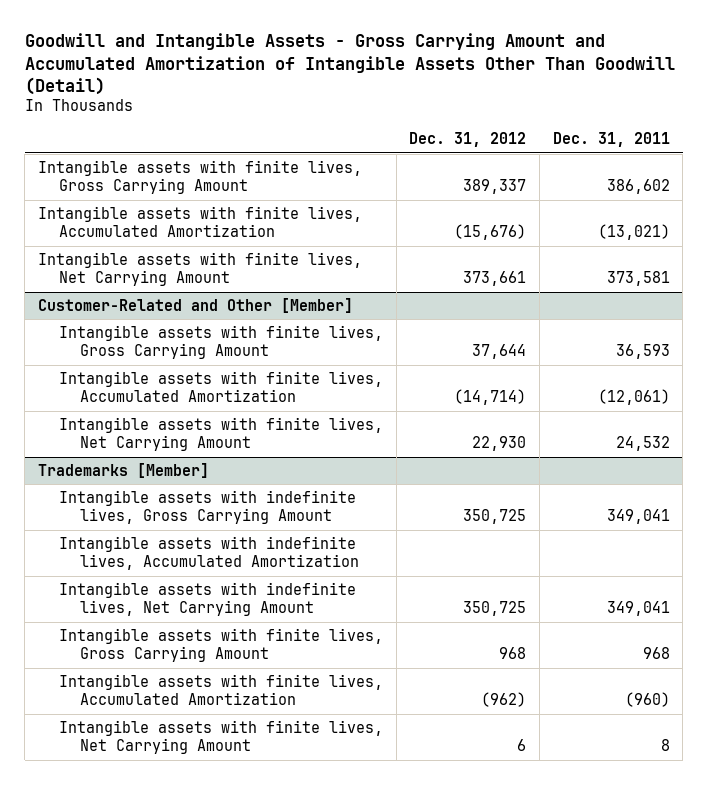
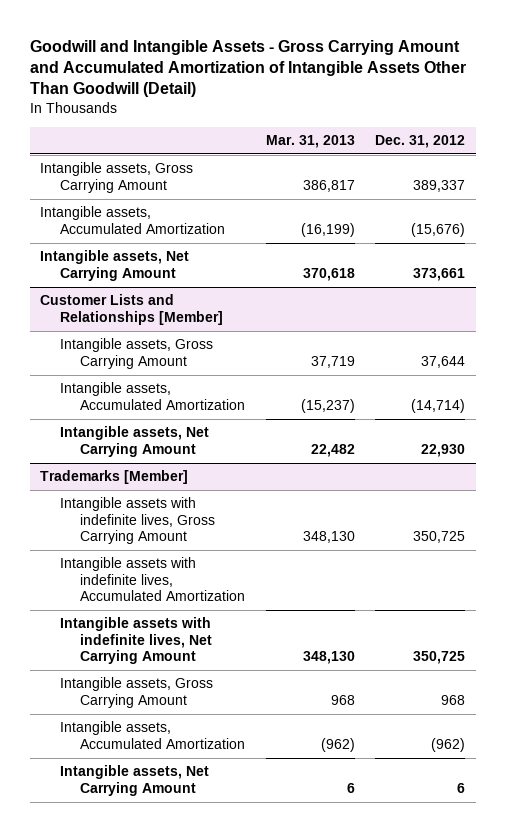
- | Dec. 31, 2012 | Dec. 31, 2011
+ | Mar. 31, 2013 | Dec. 31, 2012
- Intangible assets with finite lives, Gross Carrying Amount | 389,337 | 386,602
- Intangible assets with finite lives, Accumulated Amortization | (15,676) | (13,021)
- Intangible assets with finite lives, Net Carrying Amount | 373,661 | 373,581
- Customer-Related and Other [Member]
- Intangible assets with finite lives, Gross Carrying Amount | 37,644 | 36,593
- Intangible assets with finite lives, Accumulated Amortization | (14,714) | (12,061)
- Intangible assets with finite lives, Net Carrying Amount | 22,930 | 24,532
+ Intangible assets, Gross Carrying Amount | 386,817 | 389,337
+ Intangible assets, Accumulated Amortization | (16,199) | (15,676)
+ Intangible assets, Net Carrying Amount | 370,618 | 373,661
+ Customer Lists and Relationships [Member]
+ Intangible assets, Gross Carrying Amount | 37,719 | 37,644
+ Intangible assets, Accumulated Amortization | (15,237) | (14,714)
+ Intangible assets, Net Carrying Amount | 22,482 | 22,930
@ Trademarks [Member]
- Intangible assets with finite lives, Gross Carrying Amount | 968 | 968
- Intangible assets with finite lives, Accumulated Amortization | (962) | (960)
- Intangible assets with finite lives, Net Carrying Amount | 6 | 8
+ Intangible assets, Gross Carrying Amount | 968 | 968
+ Intangible assets, Accumulated Amortization | (962) | (962)
+ Intangible assets, Net Carrying Amount | 6 | 6

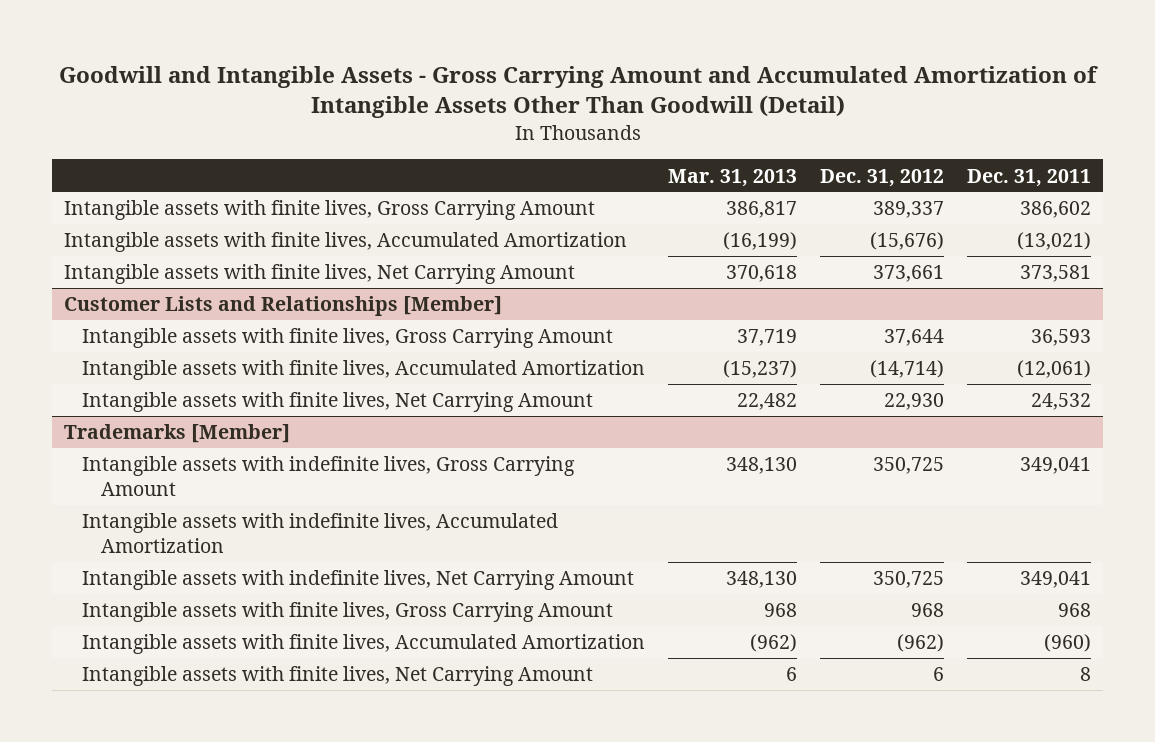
- | Mar. 31, 2013 | Dec. 31, 2012
+ | Mar. 31, 2013 | Dec. 31, 2012 | Dec. 31, 2011
- Intangible assets, Gross Carrying Amount | 386,817 | 389,337
- Intangible assets, Accumulated Amortization | (16,199) | (15,676)
- Intangible assets, Net Carrying Amount | 370,618 | 373,661
+ Intangible assets with finite lives, Gross Carrying Amount | 386,817 | 389,337 | 386,602
+ Intangible assets with finite lives, Accumulated Amortization | (16,199) | (15,676) | (13,021)
+ Intangible assets with finite lives, Net Carrying Amount | 370,618 | 373,661 | 373,581
@ Customer Lists and Relationships [Member]
- Intangible assets, Gross Carrying Amount | 37,719 | 37,644
- Intangible assets, Accumulated Amortization | (15,237) | (14,714)
- Intangible assets, Net Carrying Amount | 22,482 | 22,930
+ Intangible assets with finite lives, Gross Carrying Amount | 37,719 | 37,644 | 36,593
+ Intangible assets with finite lives, Accumulated Amortization | (15,237) | (14,714) | (12,061)
+ Intangible assets with finite lives, Net Carrying Amount | 22,482 | 22,930 | 24,532
@ Trademarks [Member]
- Intangible assets, Gross Carrying Amount | 968 | 968
- Intangible assets, Accumulated Amortization | (962) | (962)
- Intangible assets, Net Carrying Amount | 6 | 6
+ Intangible assets with finite lives, Gross Carrying Amount | 968 | 968 | 968
+ Intangible assets with finite lives, Accumulated Amortization | (962) | (962) | (960)
+ Intangible assets with finite lives, Net Carrying Amount | 6 | 6 | 8

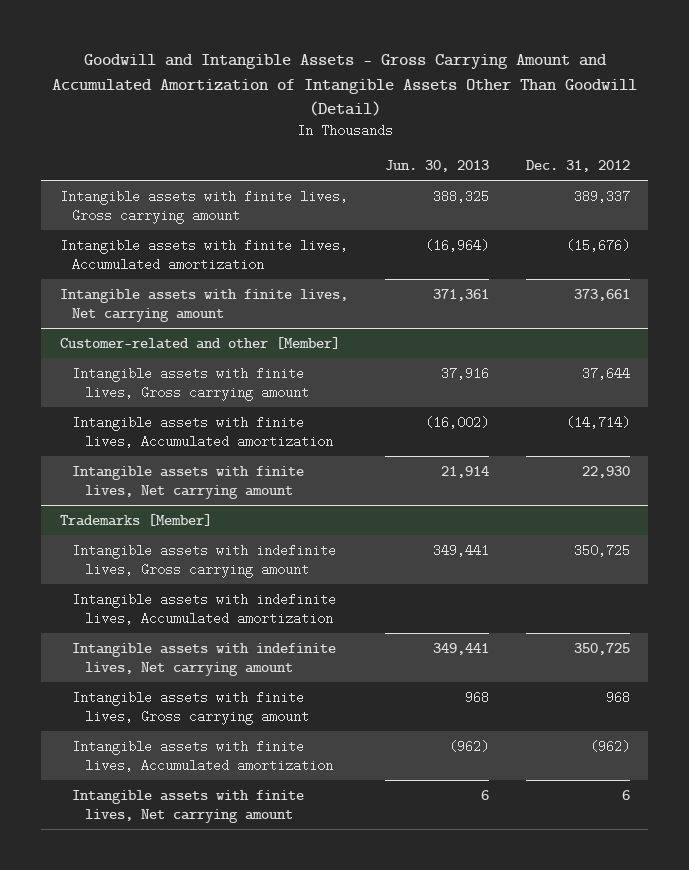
- | Mar. 31, 2013 | Dec. 31, 2012 | Dec. 31, 2011
+ | Jun. 30, 2013 | Dec. 31, 2012
- Intangible assets with finite lives, Gross Carrying Amount | 386,817 | 389,337 | 386,602
- Intangible assets with finite lives, Accumulated Amortization | (16,199) | (15,676) | (13,021)
- Intangible assets with finite lives, Net Carrying Amount | 370,618 | 373,661 | 373,581
- Customer Lists and Relationships [Member]
- Intangible assets with finite lives, Gross Carrying Amount | 37,719 | 37,644 | 36,593
- Intangible assets with finite lives, Accumulated Amortization | (15,237) | (14,714) | (12,061)
- Intangible assets with finite lives, Net Carrying Amount | 22,482 | 22,930 | 24,532
+ Intangible assets with finite lives, Gross carrying amount | 388,325 | 389,337
+ Intangible assets with finite lives, Accumulated amortization | (16,964) | (15,676)
+ Intangible assets with finite lives, Net carrying amount | 371,361 | 373,661
+ Customer-related and other [Member]
+ Intangible assets with finite lives, Gross carrying amount | 37,916 | 37,644
+ Intangible assets with finite lives, Accumulated amortization | (16,002) | (14,714)
+ Intangible assets with finite lives, Net carrying amount | 21,914 | 22,930
@ Trademarks [Member]
- Intangible assets with indefinite lives, Gross Carrying Amount | 348,130 | 350,725 | 349,041
- Intangible assets with indefinite lives, Accumulated Amortization
- Intangible assets with indefinite lives, Net Carrying Amount | 348,130 | 350,725 | 349,041
- Intangible assets with finite lives, Gross Carrying Amount | 968 | 968 | 968
- Intangible assets with finite lives, Accumulated Amortization | (962) | (962) | (960)
- Intangible assets with finite lives, Net Carrying Amount | 6 | 6 | 8
+ Intangible assets with indefinite lives, Gross carrying amount | 349,441 | 350,725
+ Intangible assets with indefinite lives, Accumulated amortization
+ Intangible assets with indefinite lives, Net carrying amount | 349,441 | 350,725
+ Intangible assets with finite lives, Gross carrying amount | 968 | 968
+ Intangible assets with finite lives, Accumulated amortization | (962) | (962)
+ Intangible assets with finite lives, Net carrying amount | 6 | 6

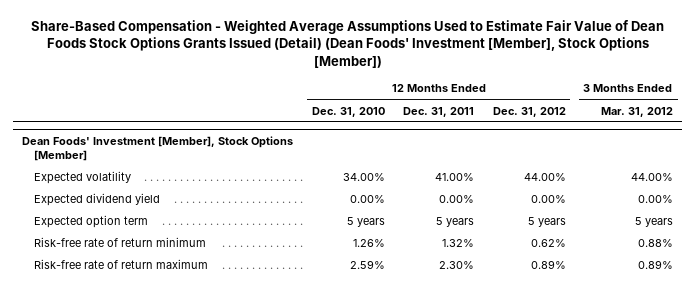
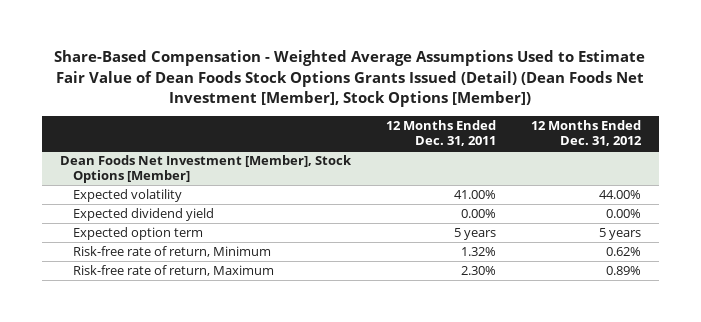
- Share-Based Compensation - Weighted Average Assumptions Used to Estimate Fair Value of Dean Foods Stock Options Grants Issued (Detail) (Dean Foods' Investment [Member], Stock Options [Member])
+ Share-Based Compensation - Weighted Average Assumptions Used to Estimate Fair Value of Dean Foods Stock Options Grants Issued (Detail) (Dean Foods Net Investment [Member], Stock Options [Member])
- | 12 Months Ended Dec. 31, 2010 | 12 Months Ended Dec. 31, 2011 | 12 Months Ended Dec. 31, 2012 | 3 Months Ended Mar. 31, 2012
+ | 12 Months Ended Dec. 31, 2011 | 12 Months Ended Dec. 31, 2012
- Dean Foods' Investment [Member], Stock Options [Member]
+ Dean Foods Net Investment [Member], Stock Options [Member]
- Risk-free rate of return minimum | 1.26% | 1.32% | 0.62% | 0.88%
- Risk-free rate of return maximum | 2.59% | 2.30% | 0.89% | 0.89%
+ Risk-free rate of return, Minimum | 1.32% | 0.62%
+ Risk-free rate of return, Maximum | 2.30% | 0.89%

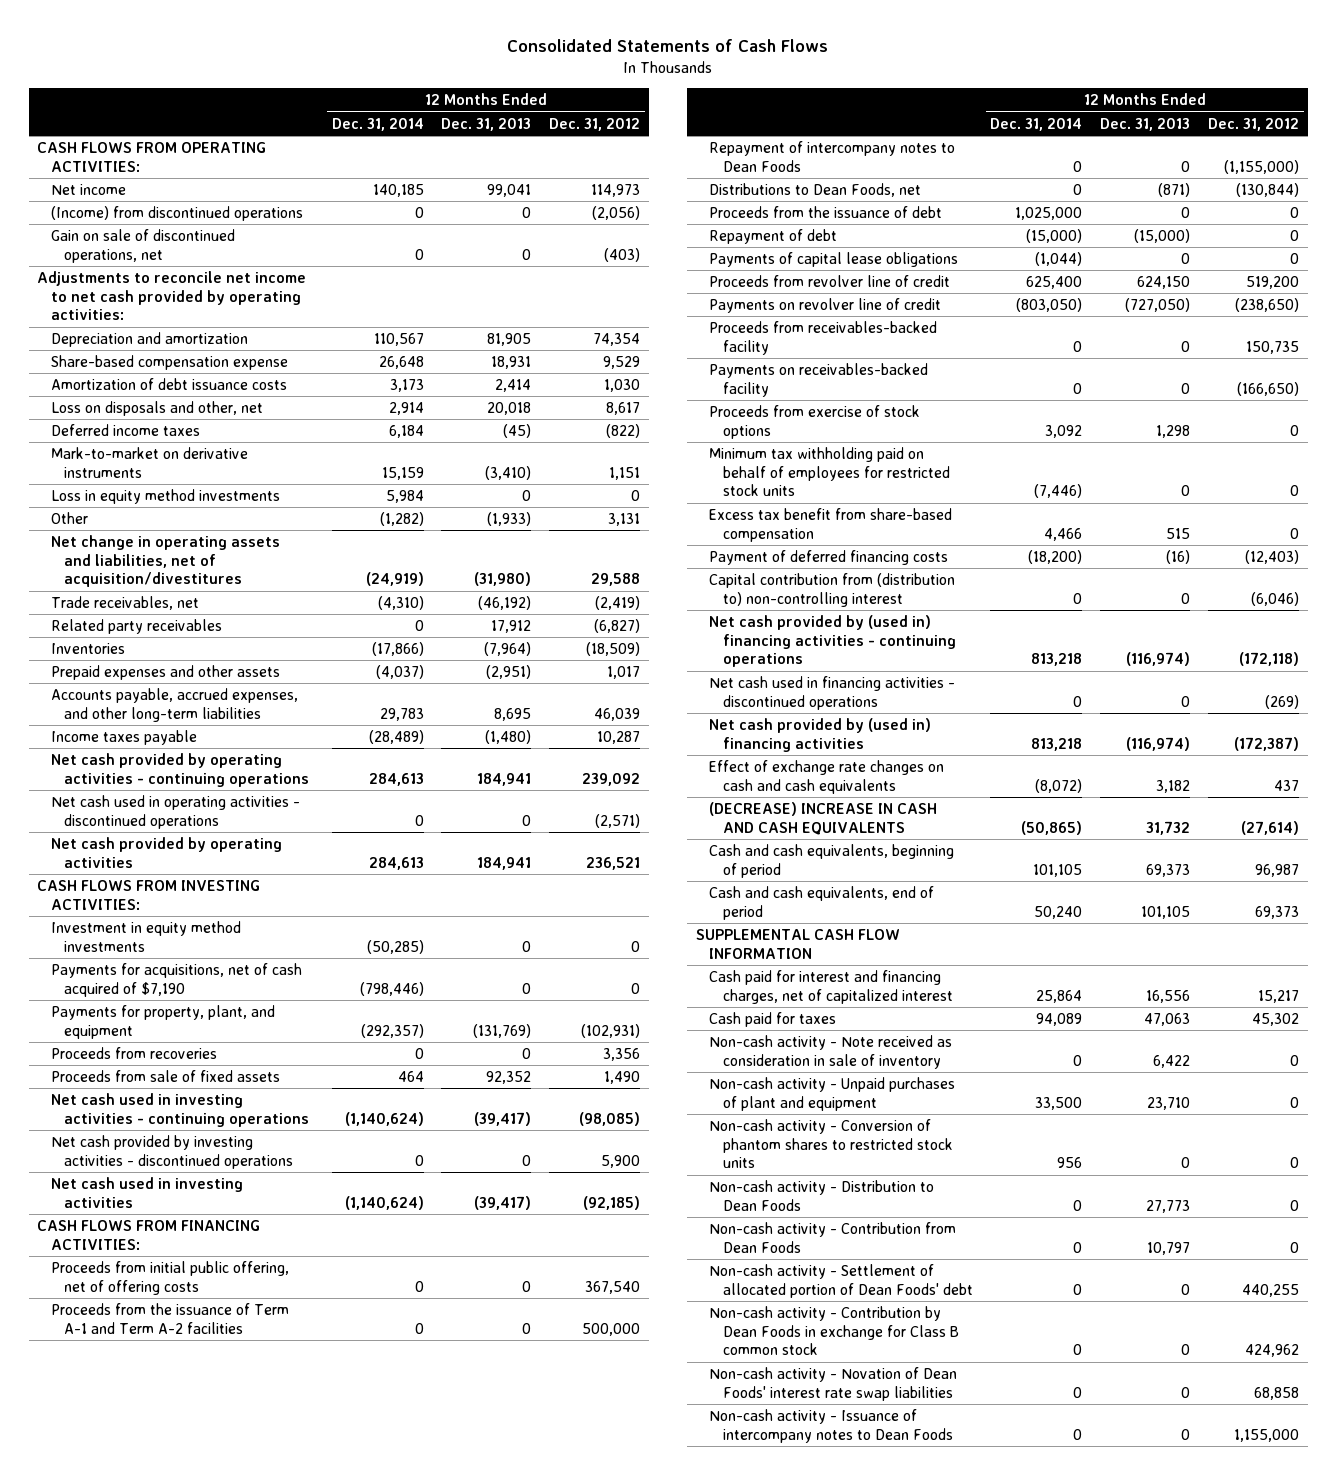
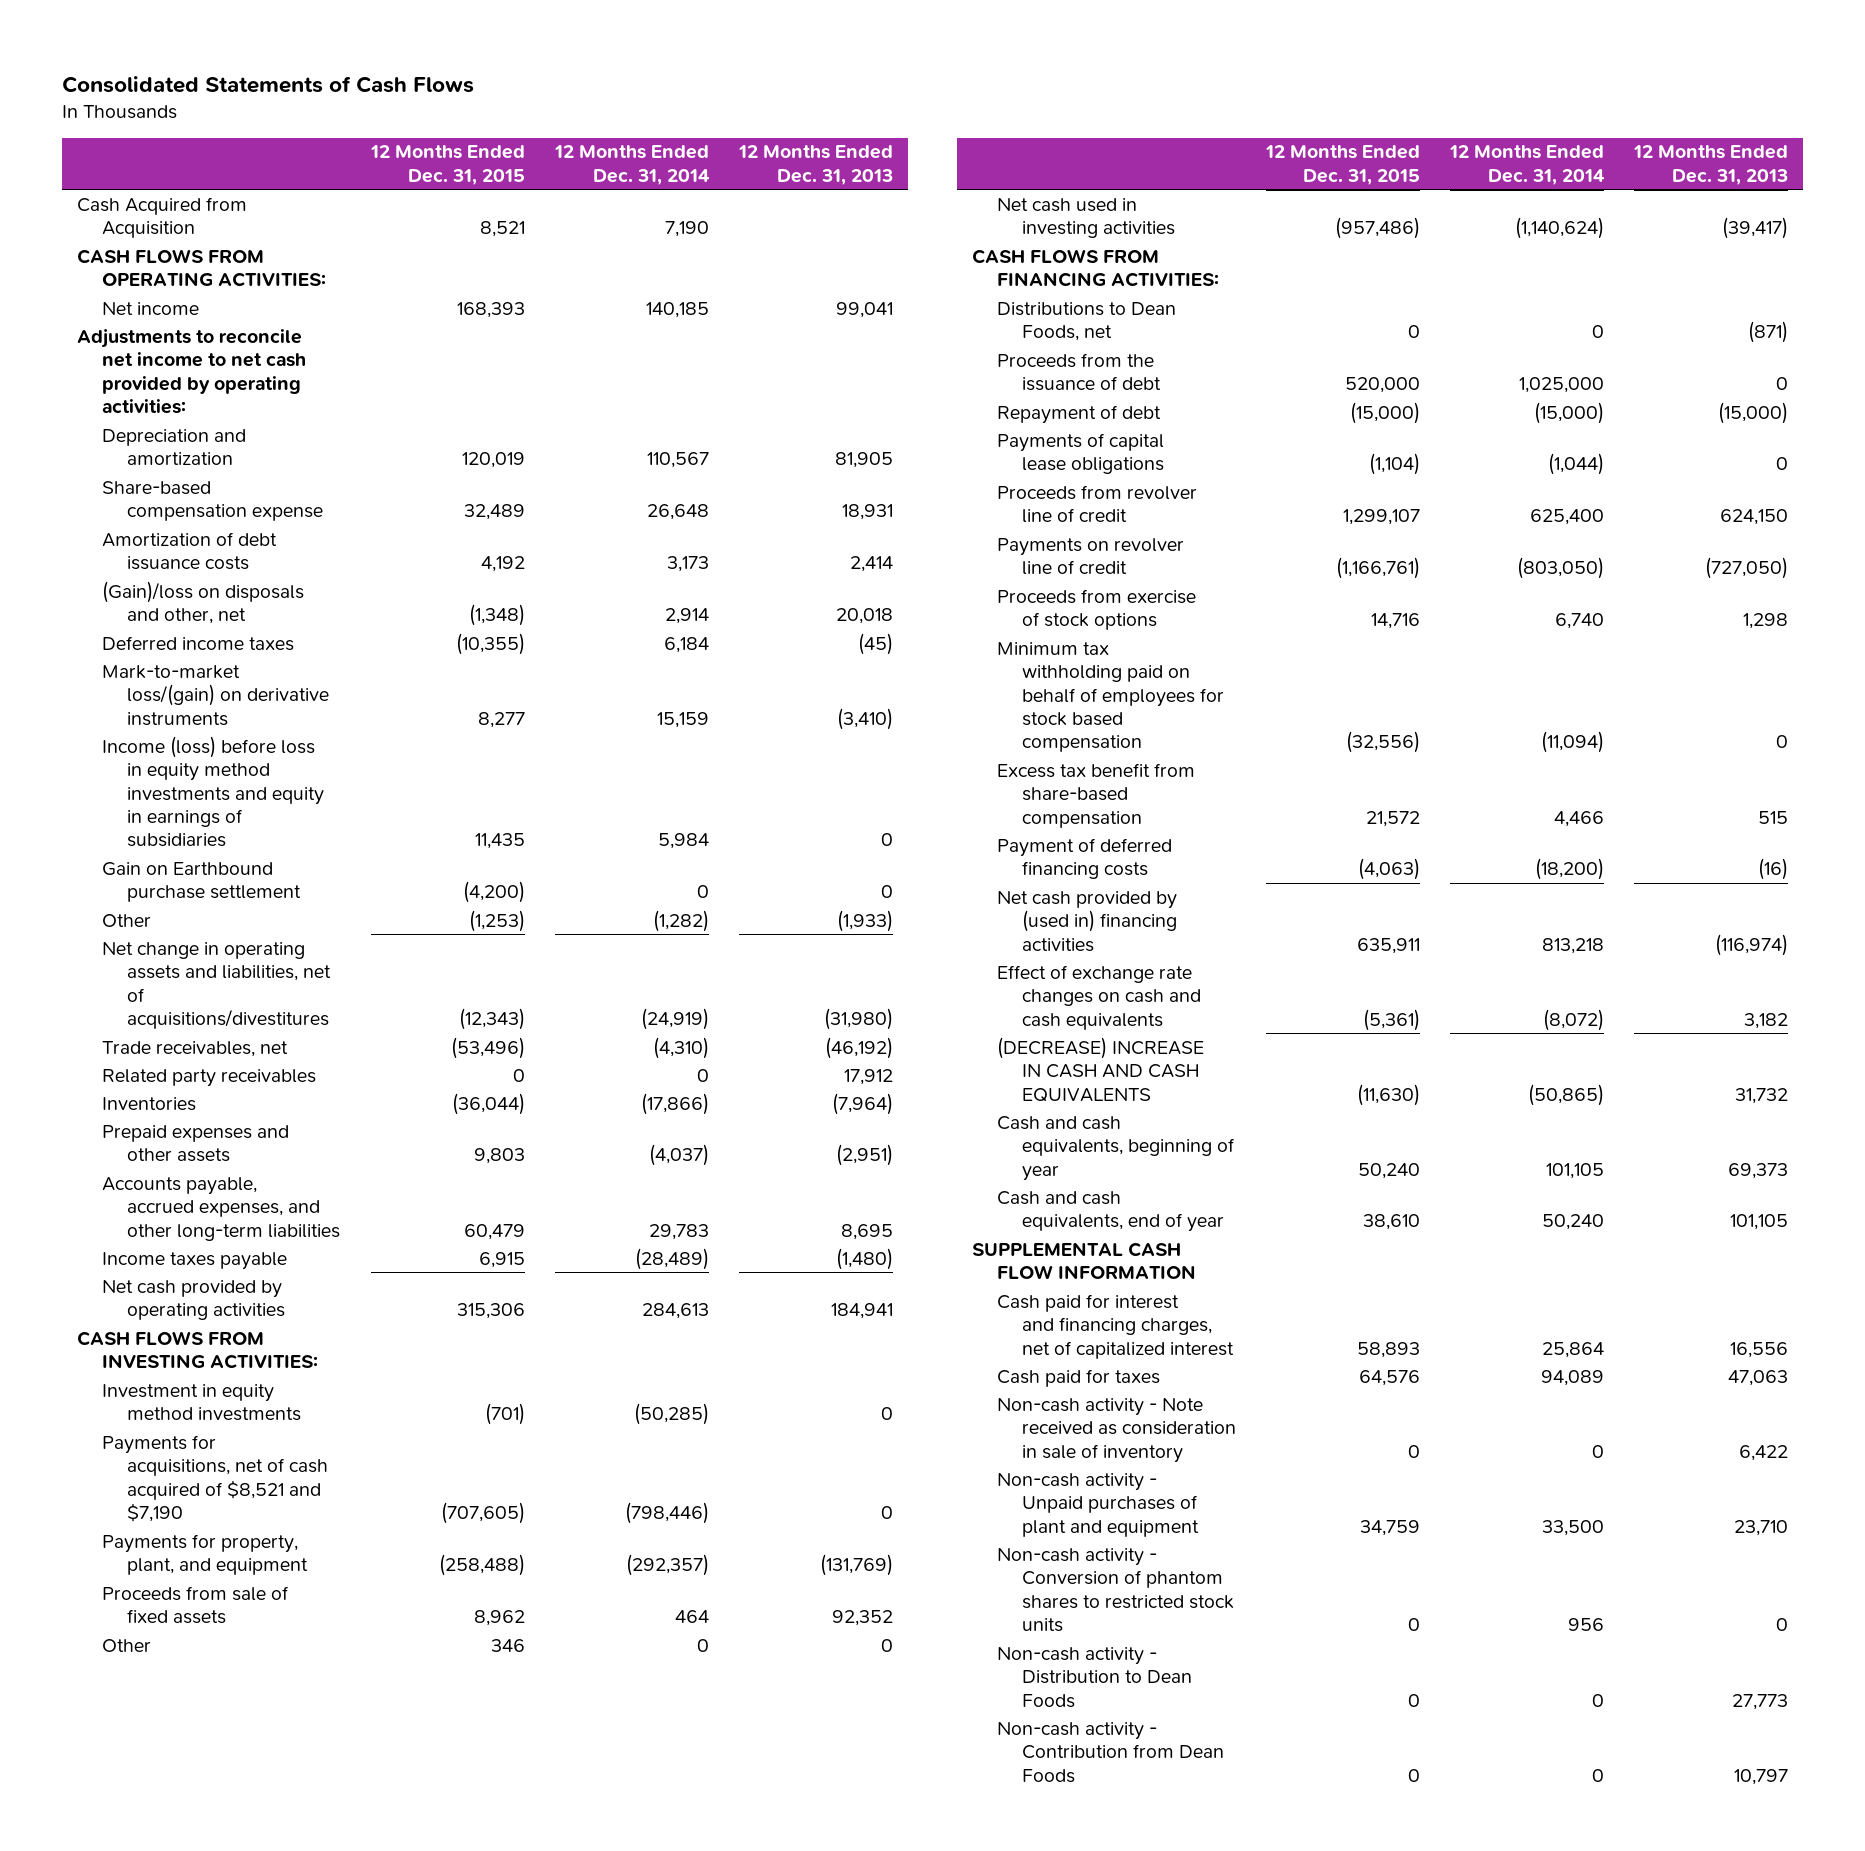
- | 12 Months Ended Dec. 31, 2014 | 12 Months Ended Dec. 31, 2013 | 12 Months Ended Dec. 31, 2012
+ | 12 Months Ended Dec. 31, 2015 | 12 Months Ended Dec. 31, 2014 | 12 Months Ended Dec. 31, 2013
+ Cash Acquired from Acquisition | 8,521 | 7,190 |
- (Income) from discontinued operations | 0 | 0 | (2,056)
- Gain on sale of discontinued operations, net | 0 | 0 | (403)
- Loss on disposals and other, net | 2,914 | 20,018 | 8,617
+ (Gain)/loss on disposals and other, net | (1,348) | 2,914 | 20,018
- Mark-to-market on derivative instruments | 15,159 | (3,410) | 1,151
- Loss in equity method investments | 5,984 | 0 | 0
+ Mark-to-market loss/(gain) on derivative instruments | 8,277 | 15,159 | (3,410)
+ Income (loss) before loss in equity method investments and equity in earnings of subsidiaries | 11,435 | 5,984 | 0
+ Gain on Earthbound purchase settlement | (4,200) | 0 | 0
- Net change in operating assets and liabilities, net of acquisition/divestitures | (24,919) | (31,980) | 29,588
+ Net change in operating assets and liabilities, net of acquisitions/divestitures | (12,343) | (24,919) | (31,980)
- Net cash provided by operating activities - continuing operations | 284,613 | 184,941 | 239,092
- Net cash used in operating activities - discontinued operations | 0 | 0 | (2,571)
- Payments for acquisitions, net of cash acquired of $7,190 | (798,446) | 0 | 0
+ Payments for acquisitions, net of cash acquired of $8,521 and $7,190 | (707,605) | (798,446) | 0
- Proceeds from recoveries | 0 | 0 | 3,356
- Net cash used in investing activities - continuing operations | (1,140,624) | (39,417) | (98,085)
- Net cash provided by investing activities - discontinued operations | 0 | 0 | 5,900
+ Other | 346 | 0 | 0
- Proceeds from initial public offering, net of offering costs | 0 | 0 | 367,540
- Proceeds from the issuance of Term A-1 and Term A-2 facilities | 0 | 0 | 500,000
- Repayment of intercompany notes to Dean Foods | 0 | 0 | (1,155,000)
- Proceeds from receivables-backed facility | 0 | 0 | 150,735
- Payments on receivables-backed facility | 0 | 0 | (166,650)
- Proceeds from exercise of stock options | 3,092 | 1,298 | 0
- Minimum tax withholding paid on behalf of employees for restricted stock units | (7,446) | 0 | 0
+ Proceeds from exercise of stock options | 14,716 | 6,740 | 1,298
+ Minimum tax withholding paid on behalf of employees for stock based compensation | (32,556) | (11,094) | 0
- Capital contribution from (distribution to) non-controlling interest | 0 | 0 | (6,046)
- Net cash provided by (used in) financing activities - continuing operations | 813,218 | (116,974) | (172,118)
- Net cash used in financing activities - discontinued operations | 0 | 0 | (269)
- Cash and cash equivalents, beginning of period | 101,105 | 69,373 | 96,987
- Cash and cash equivalents, end of period | 50,240 | 101,105 | 69,373
+ Cash and cash equivalents, beginning of year | 50,240 | 101,105 | 69,373
+ Cash and cash equivalents, end of year | 38,610 | 50,240 | 101,105
- Non-cash activity - Settlement of allocated portion of Dean Foods' debt | 0 | 0 | 440,255
- Non-cash activity - Contribution by Dean Foods in exchange for Class B common stock | 0 | 0 | 424,962
- Non-cash activity - Novation of Dean Foods' interest rate swap liabilities | 0 | 0 | 68,858
- Non-cash activity - Issuance of intercompany notes to Dean Foods | 0 | 0 | 1,155,000

